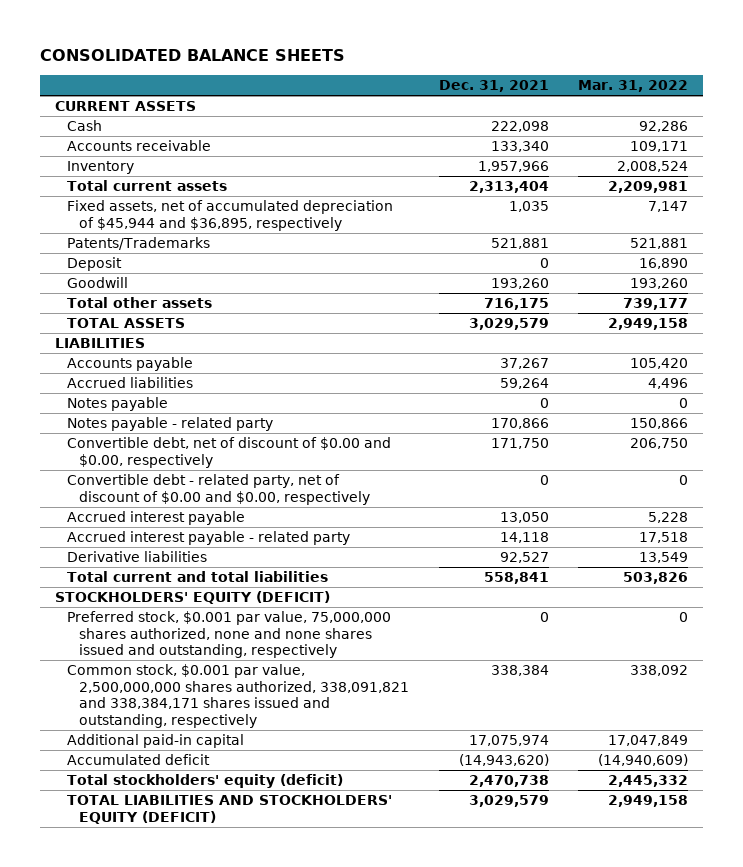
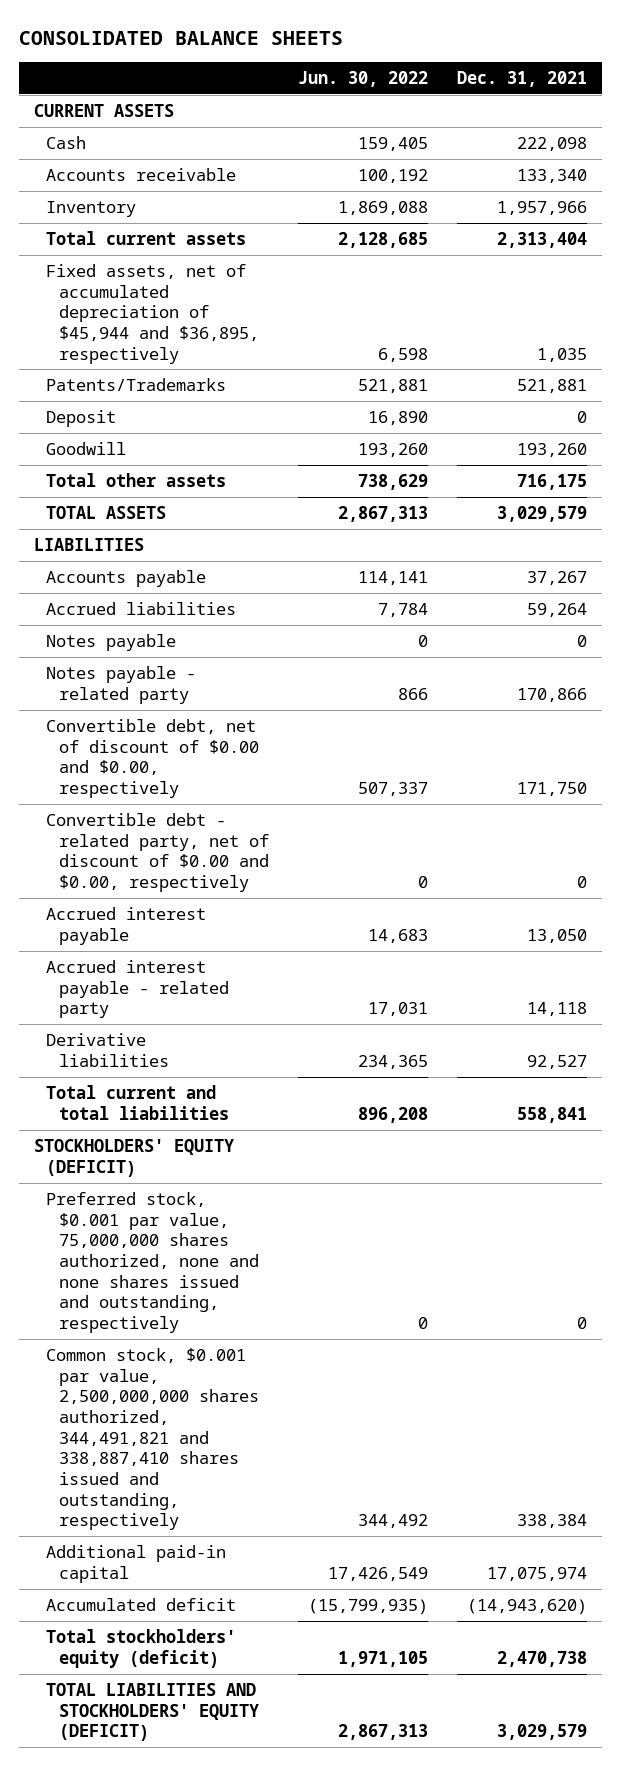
- | Dec. 31, 2021 | Mar. 31, 2022
+ | Jun. 30, 2022 | Dec. 31, 2021
- Common stock, $0.001 par value, 2,500,000,000 shares authorized, 338,091,821 and 338,384,171 shares issued and outstanding, respectively | 338,384 | 338,092
+ Common stock, $0.001 par value, 2,500,000,000 shares authorized, 344,491,821 and 338,887,410 shares issued and outstanding, respectively | 344,492 | 338,384

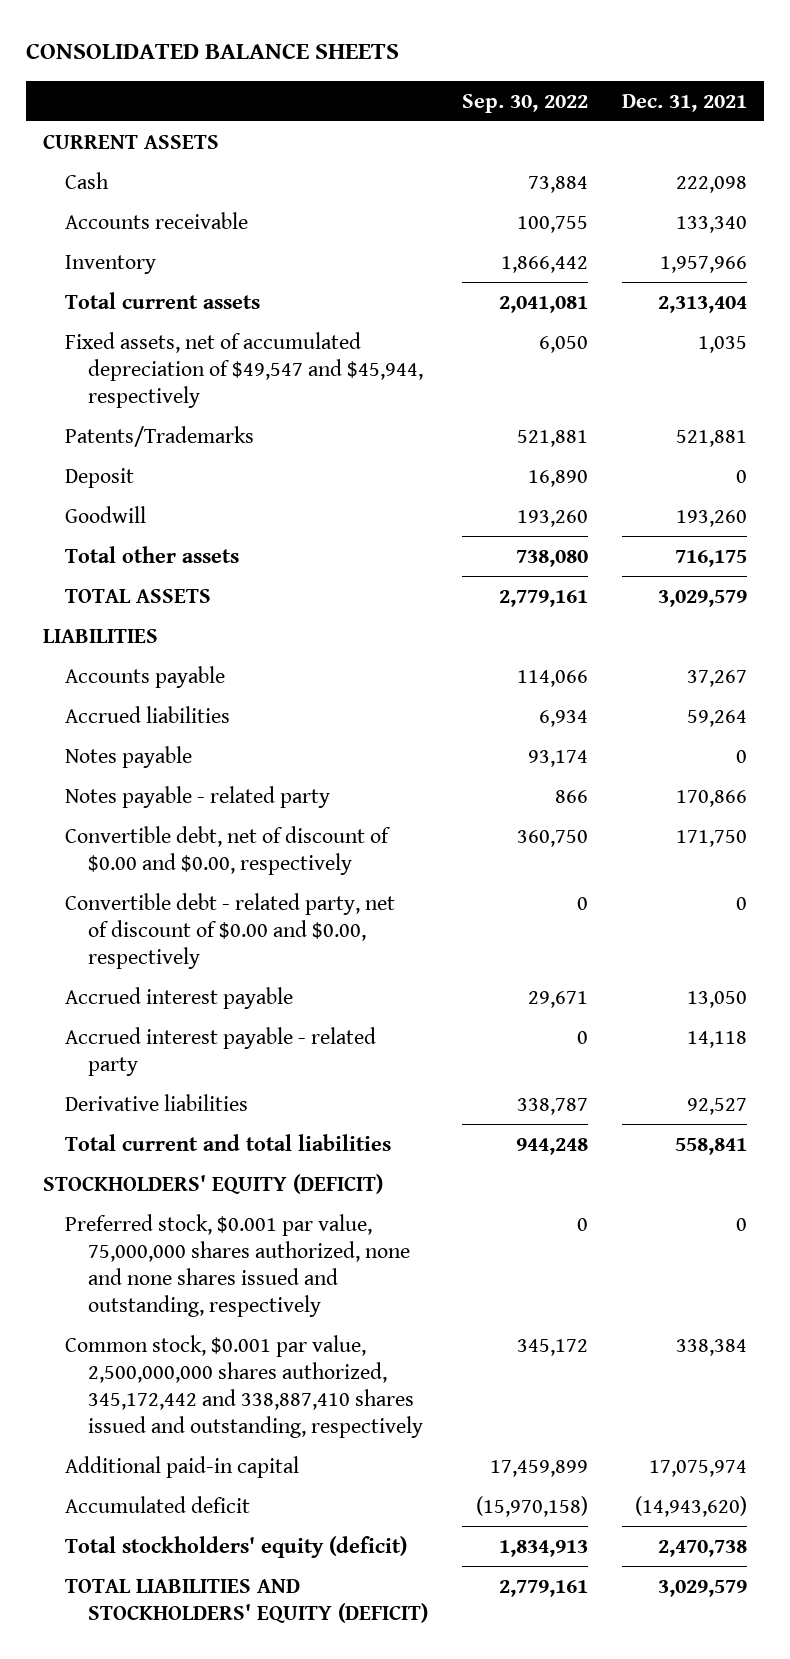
- | Jun. 30, 2022 | Dec. 31, 2021
+ | Sep. 30, 2022 | Dec. 31, 2021
- Fixed assets, net of accumulated depreciation of $45,944 and $36,895, respectively | 6,598 | 1,035
+ Fixed assets, net of accumulated depreciation of $49,547 and $45,944, respectively | 6,050 | 1,035
- Common stock, $0.001 par value, 2,500,000,000 shares authorized, 344,491,821 and 338,887,410 shares issued and outstanding, respectively | 344,492 | 338,384
+ Common stock, $0.001 par value, 2,500,000,000 shares authorized, 345,172,442 and 338,887,410 shares issued and outstanding, respectively | 345,172 | 338,384

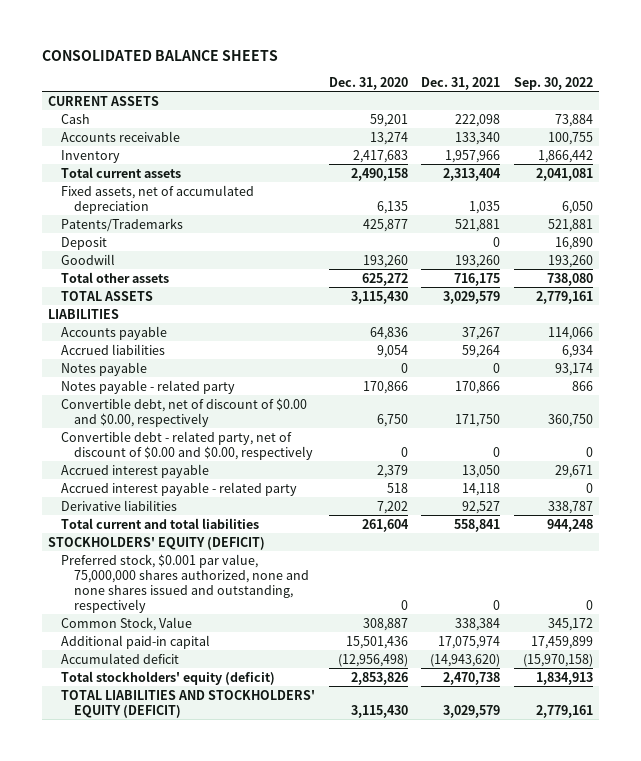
- | Sep. 30, 2022 | Dec. 31, 2021
+ | Dec. 31, 2020 | Dec. 31, 2021 | Sep. 30, 2022
- Fixed assets, net of accumulated depreciation of $49,547 and $45,944, respectively | 6,050 | 1,035
+ Fixed assets, net of accumulated depreciation | 6,135 | 1,035 | 6,050
- Common stock, $0.001 par value, 2,500,000,000 shares authorized, 345,172,442 and 338,887,410 shares issued and outstanding, respectively | 345,172 | 338,384
+ Common Stock, Value | 308,887 | 338,384 | 345,172

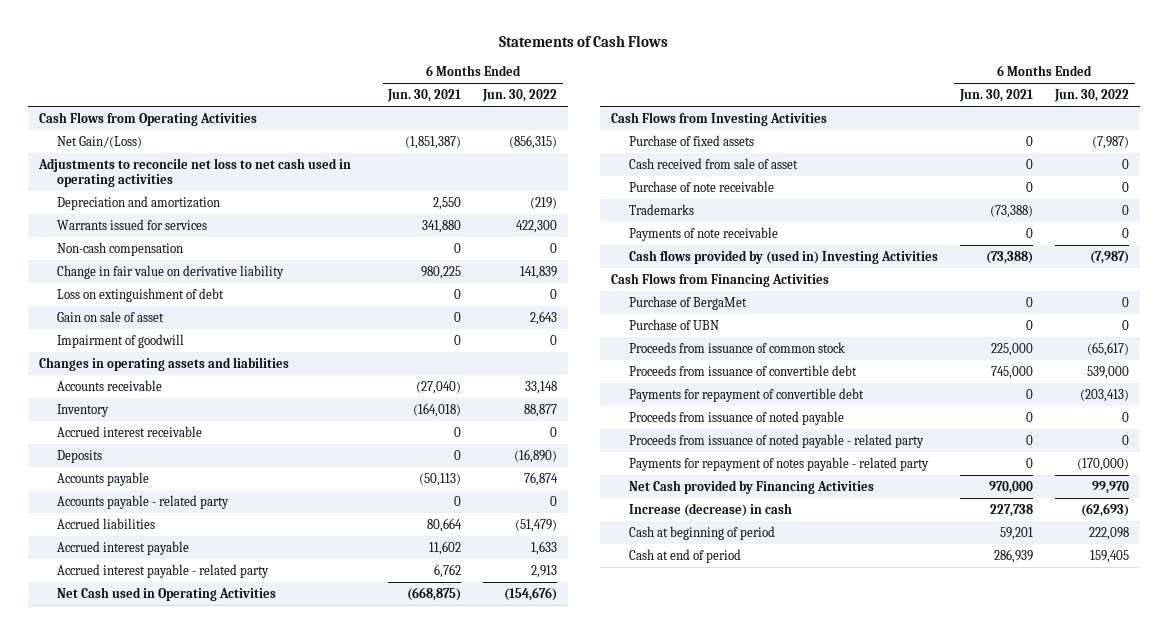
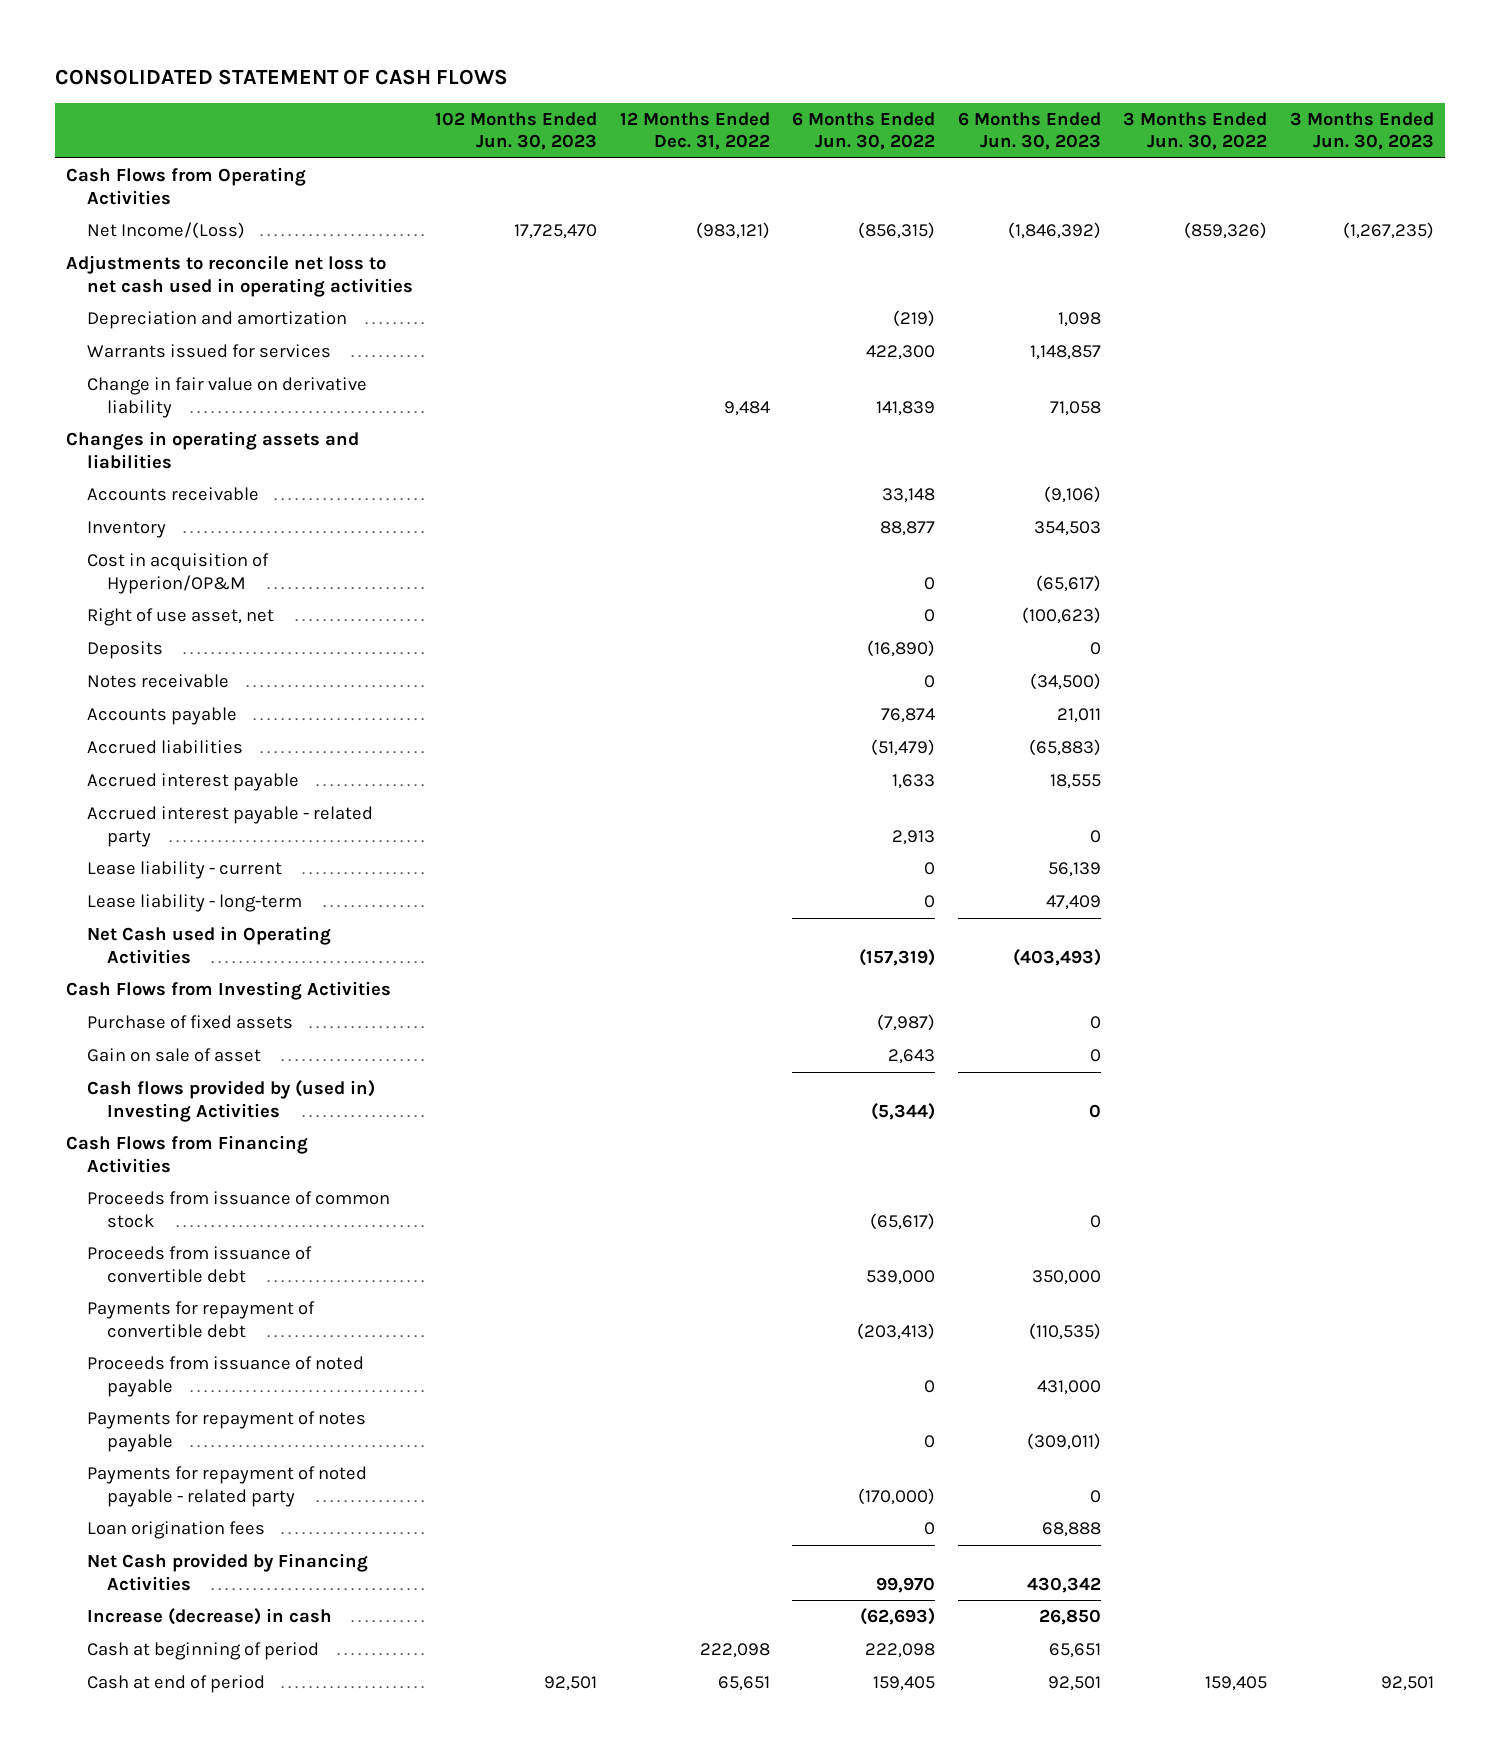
- Statements of Cash Flows
+ CONSOLIDATED STATEMENT OF CASH FLOWS
- | 6 Months Ended Jun. 30, 2021 | 6 Months Ended Jun. 30, 2022
+ | 102 Months Ended Jun. 30, 2023 | 12 Months Ended Dec. 31, 2022 | 6 Months Ended Jun. 30, 2022 | 6 Months Ended Jun. 30, 2023 | 3 Months Ended Jun. 30, 2022 | 3 Months Ended Jun. 30, 2023
- Net Gain/(Loss) | (1,851,387) | (856,315)
+ Net Income/(Loss) | 17,725,470 | (983,121) | (856,315) | (1,846,392) | (859,326) | (1,267,235)
- Non-cash compensation | 0 | 0
- Loss on extinguishment of debt | 0 | 0
- Impairment of goodwill | 0 | 0
- Accrued interest receivable | 0 | 0
+ Cost in acquisition of Hyperion/OP&M | | | 0 | (65,617) | |
+ Right of use asset, net | | | 0 | (100,623) | |
+ Notes receivable | | | 0 | (34,500) | |
- Accounts payable - related party | 0 | 0
- Net Cash used in Operating Activities | (668,875) | (154,676)
+ Lease liability - current | | | 0 | 56,139 | |
+ Lease liability - long-term | | | 0 | 47,409 | |
+ Net Cash used in Operating Activities | | | (157,319) | (403,493) | |
- Cash received from sale of asset | 0 | 0
- Purchase of note receivable | 0 | 0
- Trademarks | (73,388) | 0
- Payments of note receivable | 0 | 0
- Cash flows provided by (used in) Investing Activities | (73,388) | (7,987)
moved down: Gain on sale of asset | | | 2,643 | 0 | |
+ Cash flows provided by (used in) Investing Activities | | | (5,344) | 0 | |
- Purchase of BergaMet | 0 | 0
- Purchase of UBN | 0 | 0
- Proceeds from issuance of noted payable - related party | 0 | 0
- Payments for repayment of notes payable - related party | 0 | (170,000)
+ Payments for repayment of notes payable | | | 0 | (309,011) | |
+ Payments for repayment of noted payable - related party | | | (170,000) | 0 | |
+ Loan origination fees | | | 0 | 68,888 | |

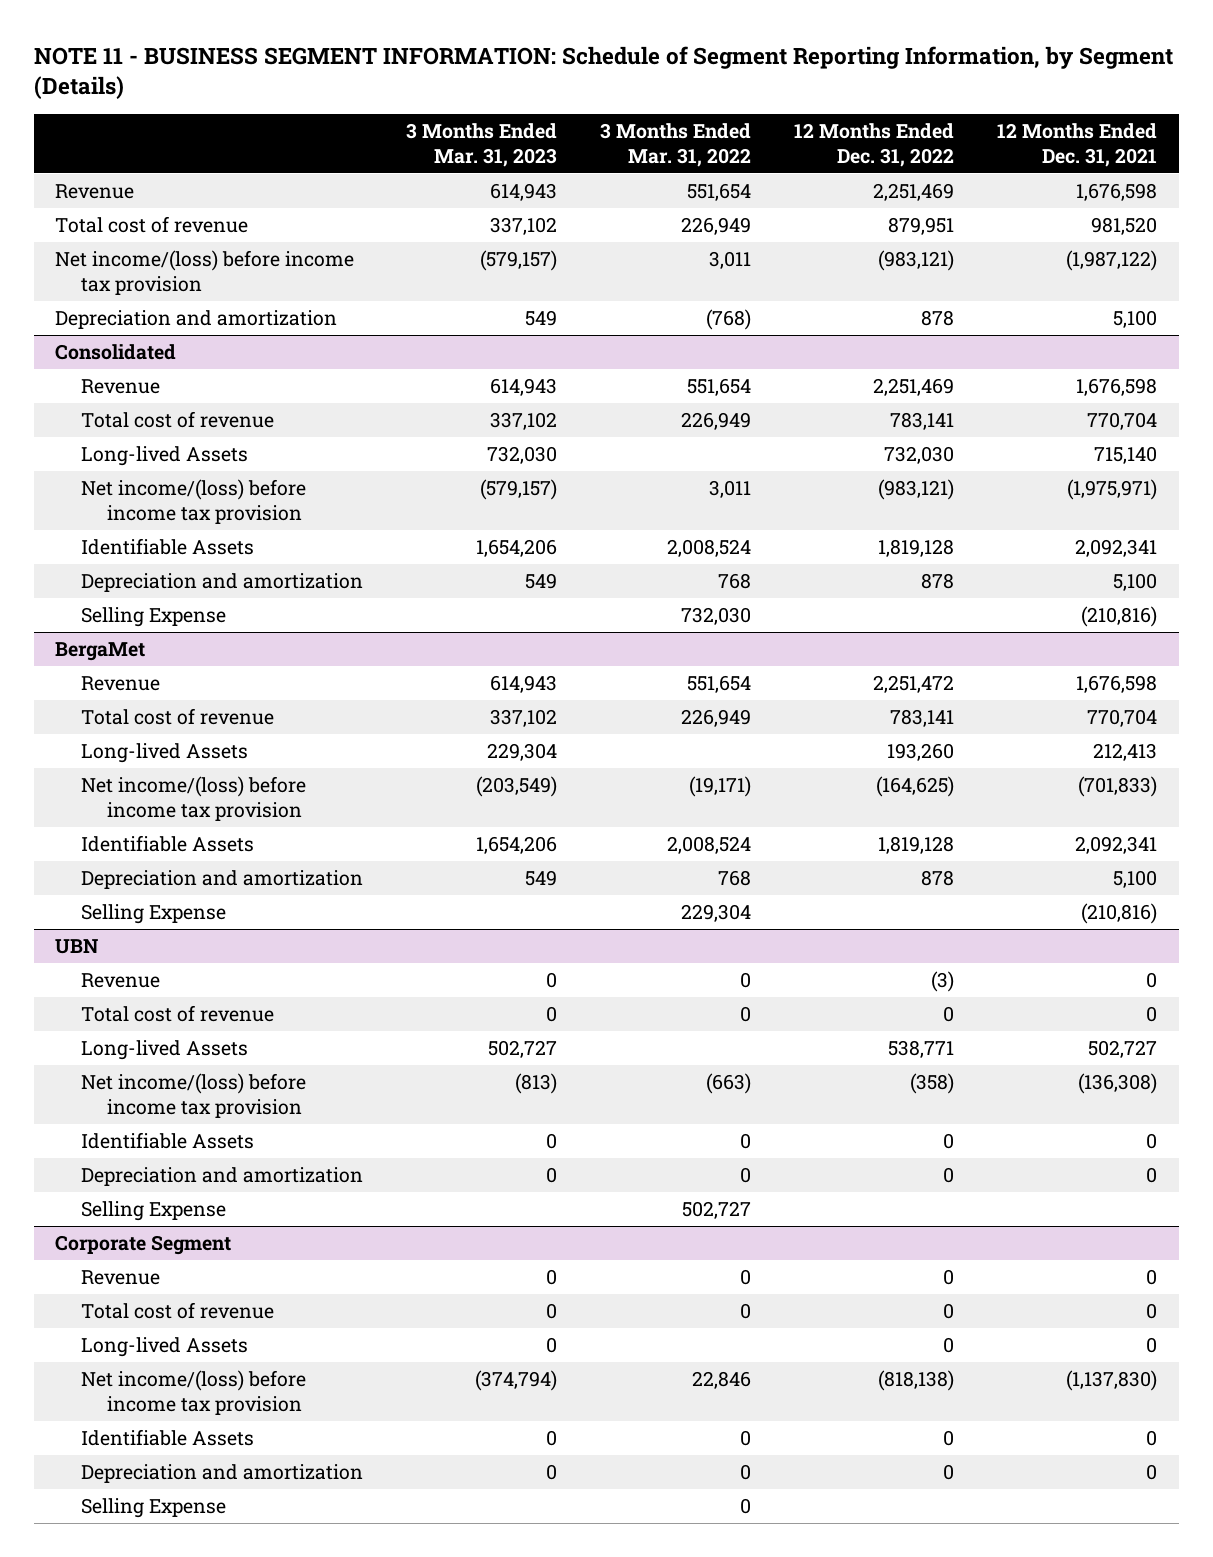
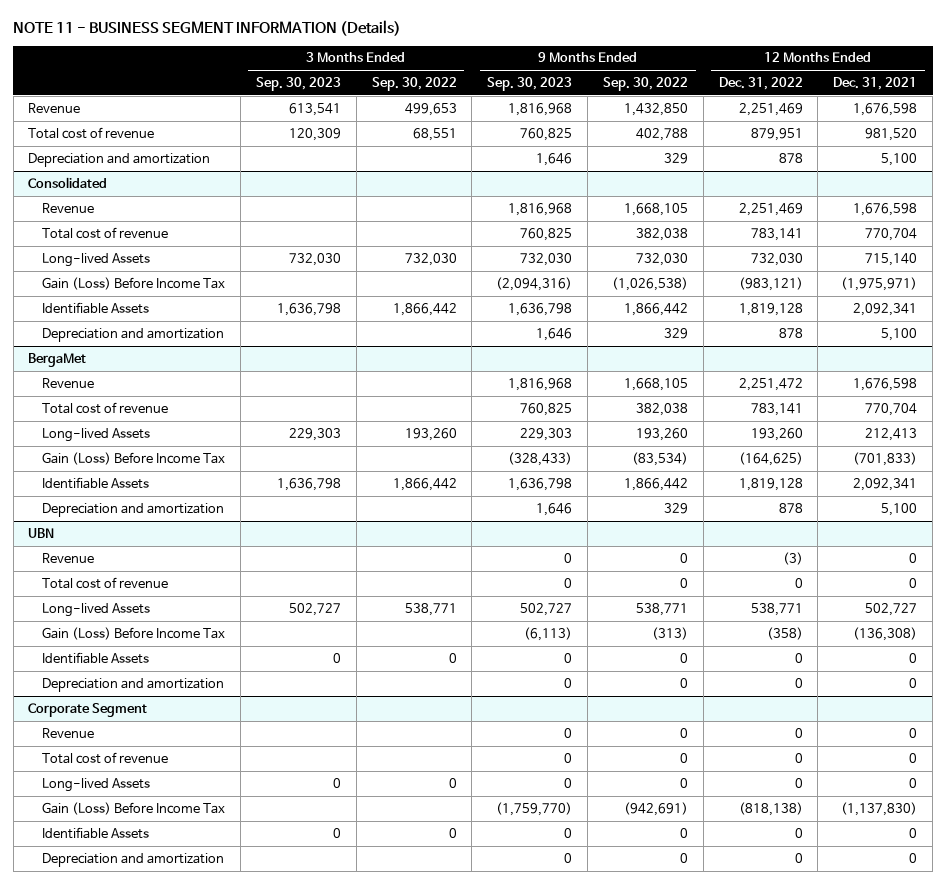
- NOTE 11 - BUSINESS SEGMENT INFORMATION: Schedule of Segment Reporting Information, by Segment (Details)
+ NOTE 11 - BUSINESS SEGMENT INFORMATION (Details)
- | 3 Months Ended Mar. 31, 2023 | 3 Months Ended Mar. 31, 2022 | 12 Months Ended Dec. 31, 2022 | 12 Months Ended Dec. 31, 2021
+ | 3 Months Ended Sep. 30, 2023 | 3 Months Ended Sep. 30, 2022 | 9 Months Ended Sep. 30, 2023 | 9 Months Ended Sep. 30, 2022 | 12 Months Ended Dec. 31, 2022 | 12 Months Ended Dec. 31, 2021
- Net income/(loss) before income tax provision | (579,157) | 3,011 | (983,121) | (1,987,122)
@ Consolidated
- Net income/(loss) before income tax provision | (579,157) | 3,011 | (983,121) | (1,975,971)
+ Gain (Loss) Before Income Tax | | | (2,094,316) | (1,026,538) | (983,121) | (1,975,971)
- Selling Expense | | 732,030 | | (210,816)
@ BergaMet
- Net income/(loss) before income tax provision | (203,549) | (19,171) | (164,625) | (701,833)
+ Gain (Loss) Before Income Tax | | | (328,433) | (83,534) | (164,625) | (701,833)
- Selling Expense | | 229,304 | | (210,816)
@ UBN
- Net income/(loss) before income tax provision | (813) | (663) | (358) | (136,308)
+ Gain (Loss) Before Income Tax | | | (6,113) | (313) | (358) | (136,308)
- Selling Expense | | 502,727 | |
@ Corporate Segment
- Net income/(loss) before income tax provision | (374,794) | 22,846 | (818,138) | (1,137,830)
+ Gain (Loss) Before Income Tax | | | (1,759,770) | (942,691) | (818,138) | (1,137,830)
- Selling Expense | | 0 | |

